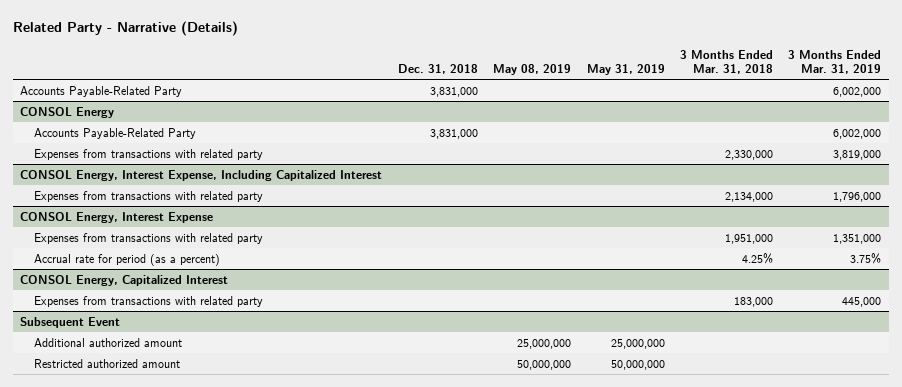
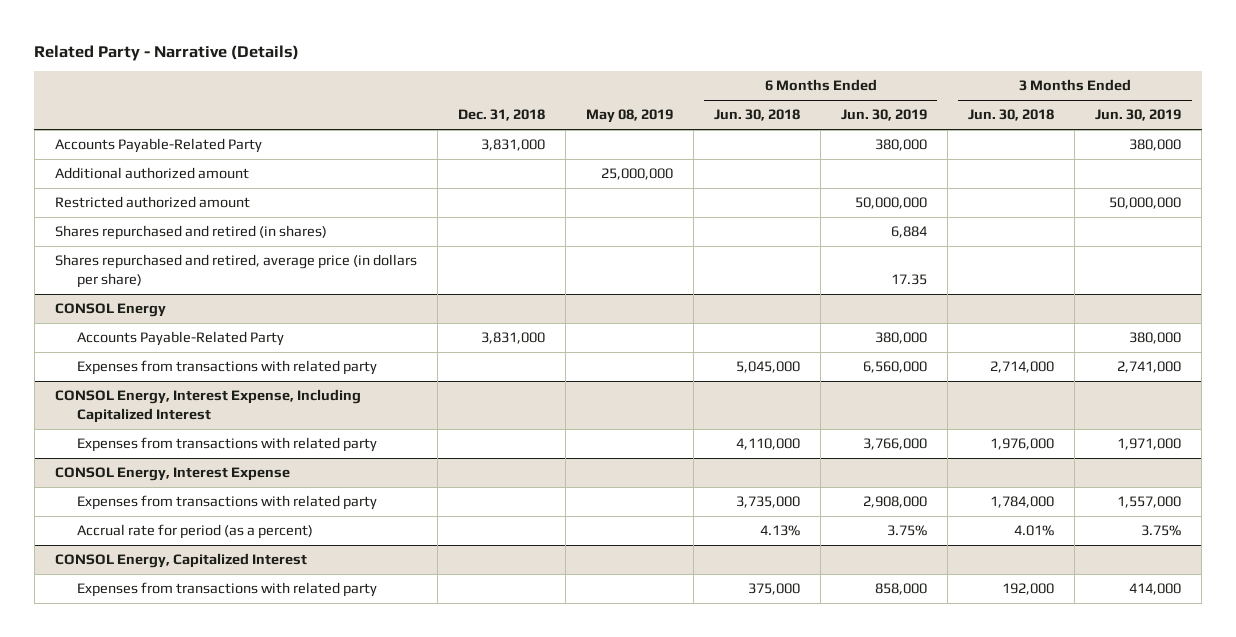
- | Dec. 31, 2018 | May 08, 2019 | May 31, 2019 | 3 Months Ended Mar. 31, 2018 | 3 Months Ended Mar. 31, 2019
+ | Dec. 31, 2018 | May 08, 2019 | 6 Months Ended Jun. 30, 2018 | 6 Months Ended Jun. 30, 2019 | 3 Months Ended Jun. 30, 2018 | 3 Months Ended Jun. 30, 2019
+ Additional authorized amount | | 25,000,000 | | | |
+ Restricted authorized amount | | | | 50,000,000 | | 50,000,000
+ Shares repurchased and retired (in shares) | | | | 6,884 | |
+ Shares repurchased and retired, average price (in dollars per share) | | | | 17.35 | |
- Subsequent Event
- Additional authorized amount | | 25,000,000 | 25,000,000 | |
- Restricted authorized amount | | 50,000,000 | 50,000,000 | |

